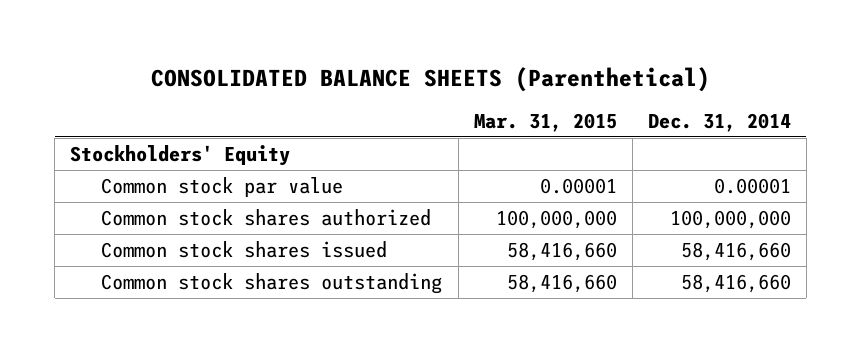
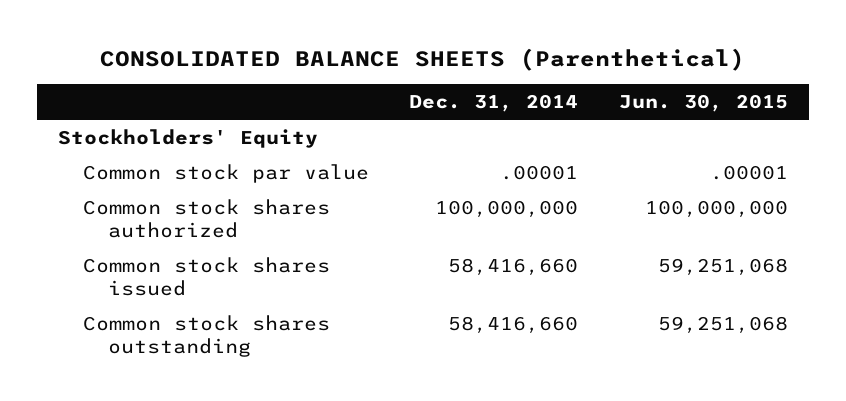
- | Mar. 31, 2015 | Dec. 31, 2014
+ | Dec. 31, 2014 | Jun. 30, 2015
- Common stock par value | 0.00001 | 0.00001
+ Common stock par value | .00001 | .00001

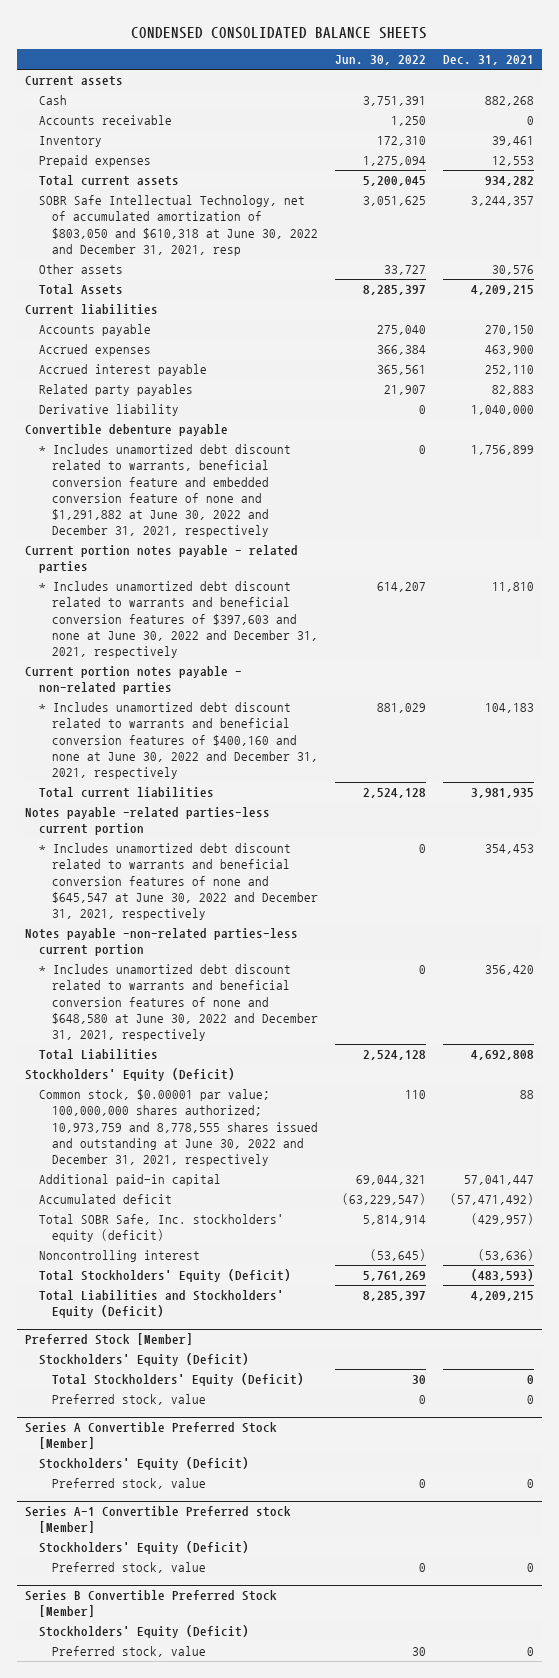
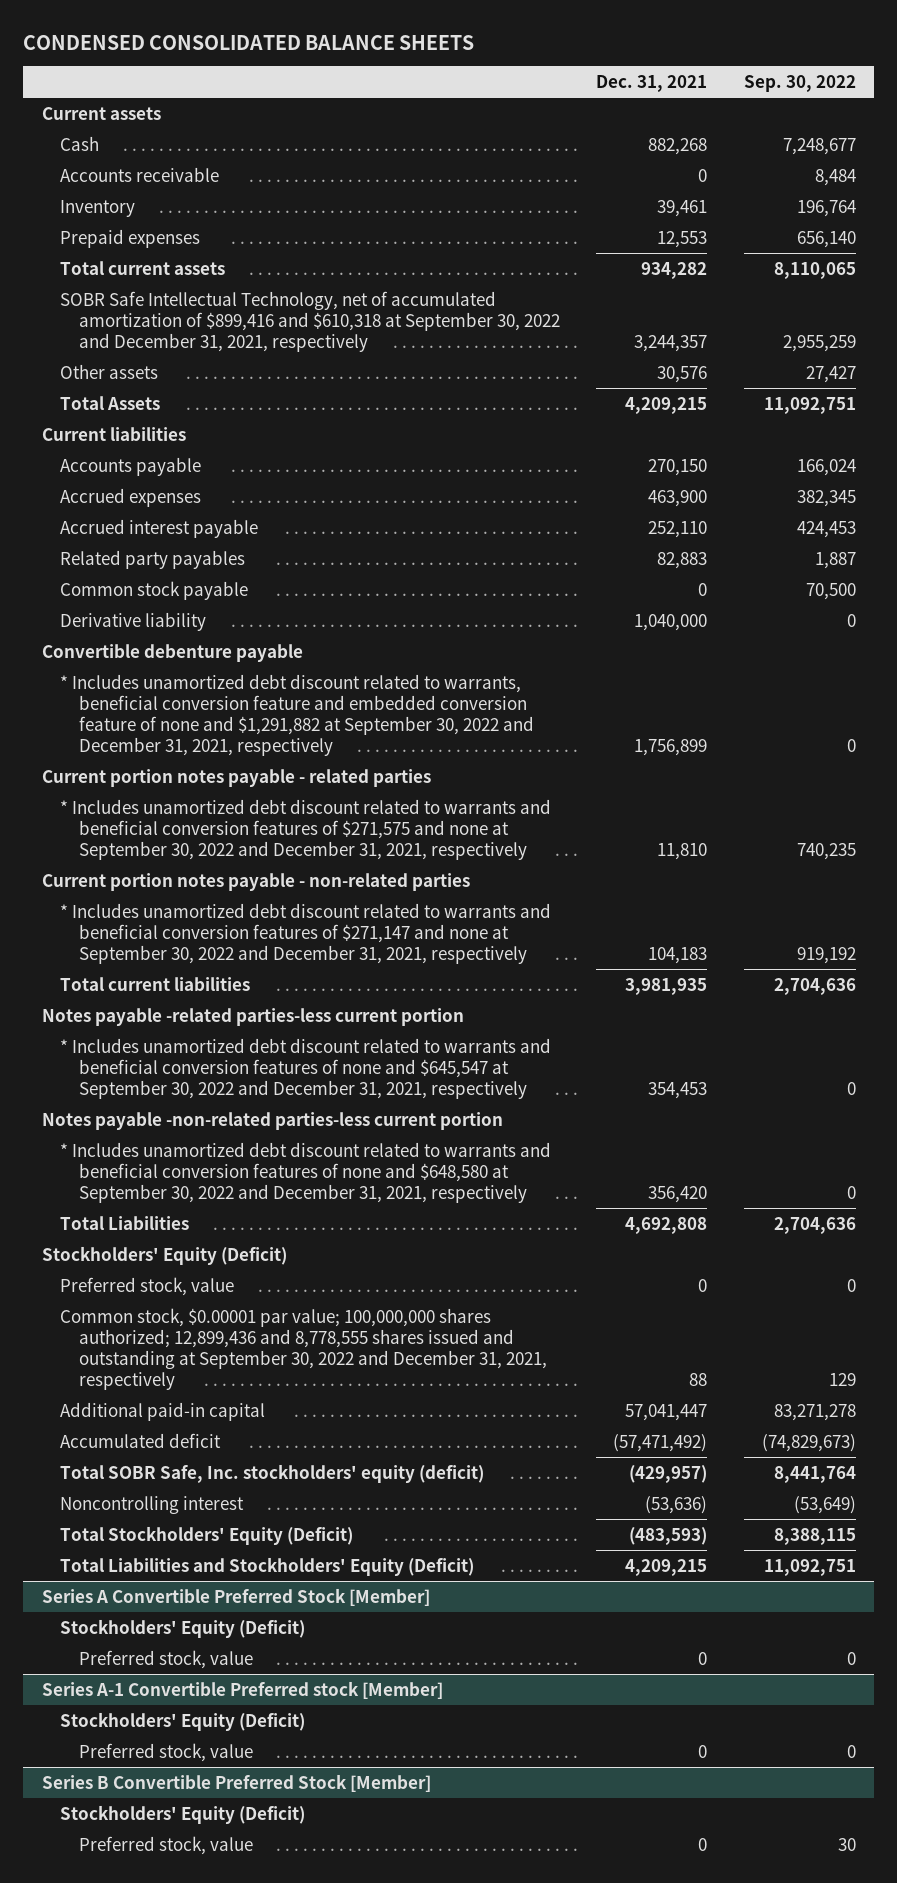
- | Jun. 30, 2022 | Dec. 31, 2021
+ | Dec. 31, 2021 | Sep. 30, 2022
- SOBR Safe Intellectual Technology, net of accumulated amortization of $803,050 and $610,318 at June 30, 2022 and December 31, 2021, resp | 3,051,625 | 3,244,357
+ SOBR Safe Intellectual Technology, net of accumulated amortization of $899,416 and $610,318 at September 30, 2022 and December 31, 2021, respectively | 3,244,357 | 2,955,259
+ Common stock payable | 0 | 70,500
- * Includes unamortized debt discount related to warrants, beneficial conversion feature and embedded conversion feature of none and $1,291,882 at June 30, 2022 and December 31, 2021, respectively | 0 | 1,756,899
+ * Includes unamortized debt discount related to warrants, beneficial conversion feature and embedded conversion feature of none and $1,291,882 at September 30, 2022 and December 31, 2021, respectively | 1,756,899 | 0
- * Includes unamortized debt discount related to warrants and beneficial conversion features of $397,603 and none at June 30, 2022 and December 31, 2021, respectively | 614,207 | 11,810
+ * Includes unamortized debt discount related to warrants and beneficial conversion features of $271,575 and none at September 30, 2022 and December 31, 2021, respectively | 11,810 | 740,235
- * Includes unamortized debt discount related to warrants and beneficial conversion features of $400,160 and none at June 30, 2022 and December 31, 2021, respectively | 881,029 | 104,183
+ * Includes unamortized debt discount related to warrants and beneficial conversion features of $271,147 and none at September 30, 2022 and December 31, 2021, respectively | 104,183 | 919,192
- * Includes unamortized debt discount related to warrants and beneficial conversion features of none and $645,547 at June 30, 2022 and December 31, 2021, respectively | 0 | 354,453
+ * Includes unamortized debt discount related to warrants and beneficial conversion features of none and $645,547 at September 30, 2022 and December 31, 2021, respectively | 354,453 | 0
- * Includes unamortized debt discount related to warrants and beneficial conversion features of none and $648,580 at June 30, 2022 and December 31, 2021, respectively | 0 | 356,420
+ * Includes unamortized debt discount related to warrants and beneficial conversion features of none and $648,580 at September 30, 2022 and December 31, 2021, respectively | 356,420 | 0
- Common stock, $0.00001 par value; 100,000,000 shares authorized; 10,973,759 and 8,778,555 shares issued and outstanding at June 30, 2022 and December 31, 2021, respectively | 110 | 88
+ Preferred stock, value | 0 | 0
+ Common stock, $0.00001 par value; 100,000,000 shares authorized; 12,899,436 and 8,778,555 shares issued and outstanding at September 30, 2022 and December 31, 2021, respectively | 88 | 129
- Preferred Stock [Member]
- Stockholders' Equity (Deficit)
- Total Stockholders' Equity (Deficit) | 30 | 0
- Preferred stock, value | 0 | 0

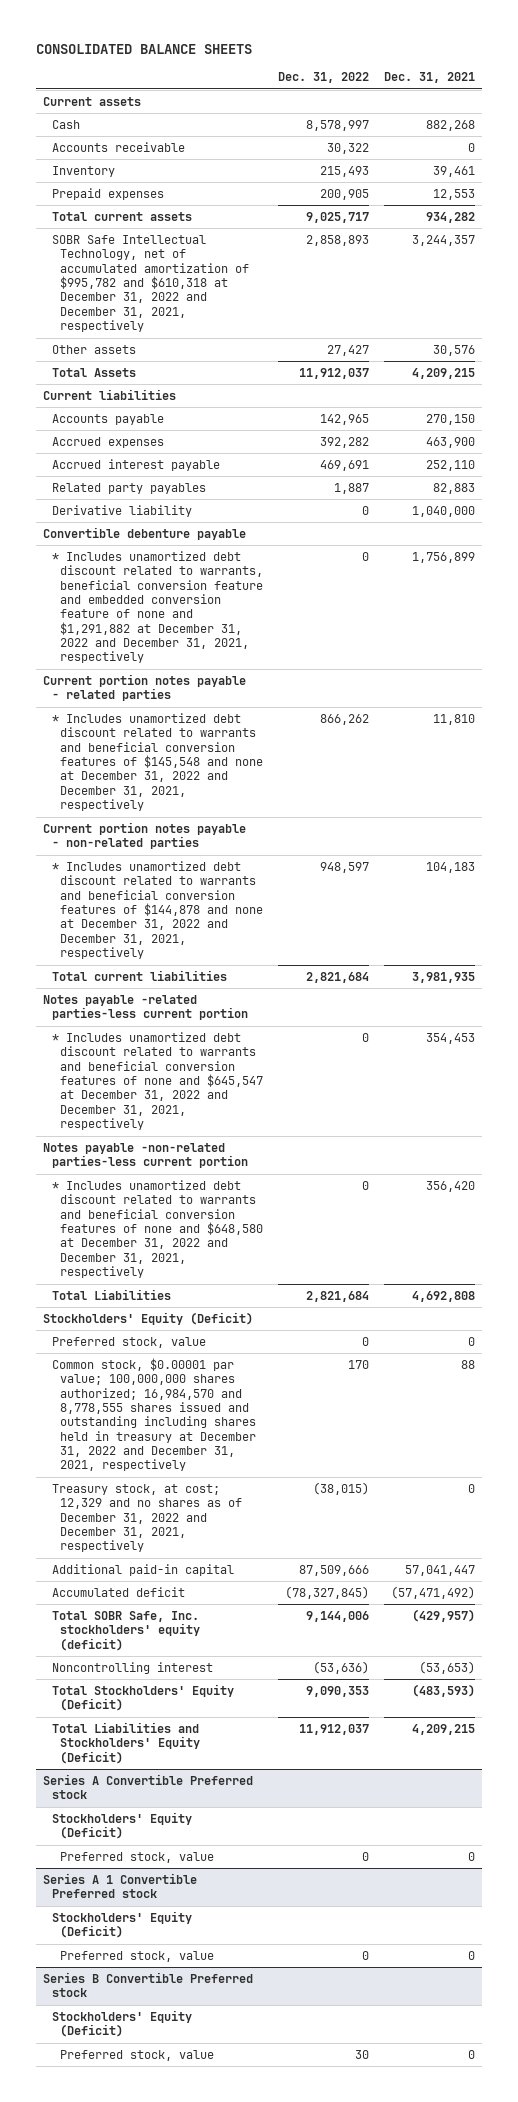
- CONDENSED CONSOLIDATED BALANCE SHEETS
+ CONSOLIDATED BALANCE SHEETS
- | Dec. 31, 2021 | Sep. 30, 2022
+ | Dec. 31, 2022 | Dec. 31, 2021
- SOBR Safe Intellectual Technology, net of accumulated amortization of $899,416 and $610,318 at September 30, 2022 and December 31, 2021, respectively | 3,244,357 | 2,955,259
+ SOBR Safe Intellectual Technology, net of accumulated amortization of $995,782 and $610,318 at December 31, 2022 and December 31, 2021, respectively | 2,858,893 | 3,244,357
- Common stock payable | 0 | 70,500
- * Includes unamortized debt discount related to warrants, beneficial conversion feature and embedded conversion feature of none and $1,291,882 at September 30, 2022 and December 31, 2021, respectively | 1,756,899 | 0
+ * Includes unamortized debt discount related to warrants, beneficial conversion feature and embedded conversion feature of none and $1,291,882 at December 31, 2022 and December 31, 2021, respectively | 0 | 1,756,899
- * Includes unamortized debt discount related to warrants and beneficial conversion features of $271,575 and none at September 30, 2022 and December 31, 2021, respectively | 11,810 | 740,235
+ * Includes unamortized debt discount related to warrants and beneficial conversion features of $145,548 and none at December 31, 2022 and December 31, 2021, respectively | 866,262 | 11,810
- * Includes unamortized debt discount related to warrants and beneficial conversion features of $271,147 and none at September 30, 2022 and December 31, 2021, respectively | 104,183 | 919,192
+ * Includes unamortized debt discount related to warrants and beneficial conversion features of $144,878 and none at December 31, 2022 and December 31, 2021, respectively | 948,597 | 104,183
- * Includes unamortized debt discount related to warrants and beneficial conversion features of none and $645,547 at September 30, 2022 and December 31, 2021, respectively | 354,453 | 0
+ * Includes unamortized debt discount related to warrants and beneficial conversion features of none and $645,547 at December 31, 2022 and December 31, 2021, respectively | 0 | 354,453
- * Includes unamortized debt discount related to warrants and beneficial conversion features of none and $648,580 at September 30, 2022 and December 31, 2021, respectively | 356,420 | 0
+ * Includes unamortized debt discount related to warrants and beneficial conversion features of none and $648,580 at December 31, 2022 and December 31, 2021, respectively | 0 | 356,420
- Common stock, $0.00001 par value; 100,000,000 shares authorized; 12,899,436 and 8,778,555 shares issued and outstanding at September 30, 2022 and December 31, 2021, respectively | 88 | 129
+ Common stock, $0.00001 par value; 100,000,000 shares authorized; 16,984,570 and 8,778,555 shares issued and outstanding including shares held in treasury at December 31, 2022 and December 31, 2021, respectively | 170 | 88
+ Treasury stock, at cost; 12,329 and no shares as of December 31, 2022 and December 31, 2021, respectively | (38,015) | 0
- Noncontrolling interest | (53,636) | (53,649)
+ Noncontrolling interest | (53,636) | (53,653)
- Series A Convertible Preferred Stock [Member]
+ Series A Convertible Preferred stock
- Series A-1 Convertible Preferred stock [Member]
+ Series A 1 Convertible Preferred stock
- Series B Convertible Preferred Stock [Member]
+ Series B Convertible Preferred stock

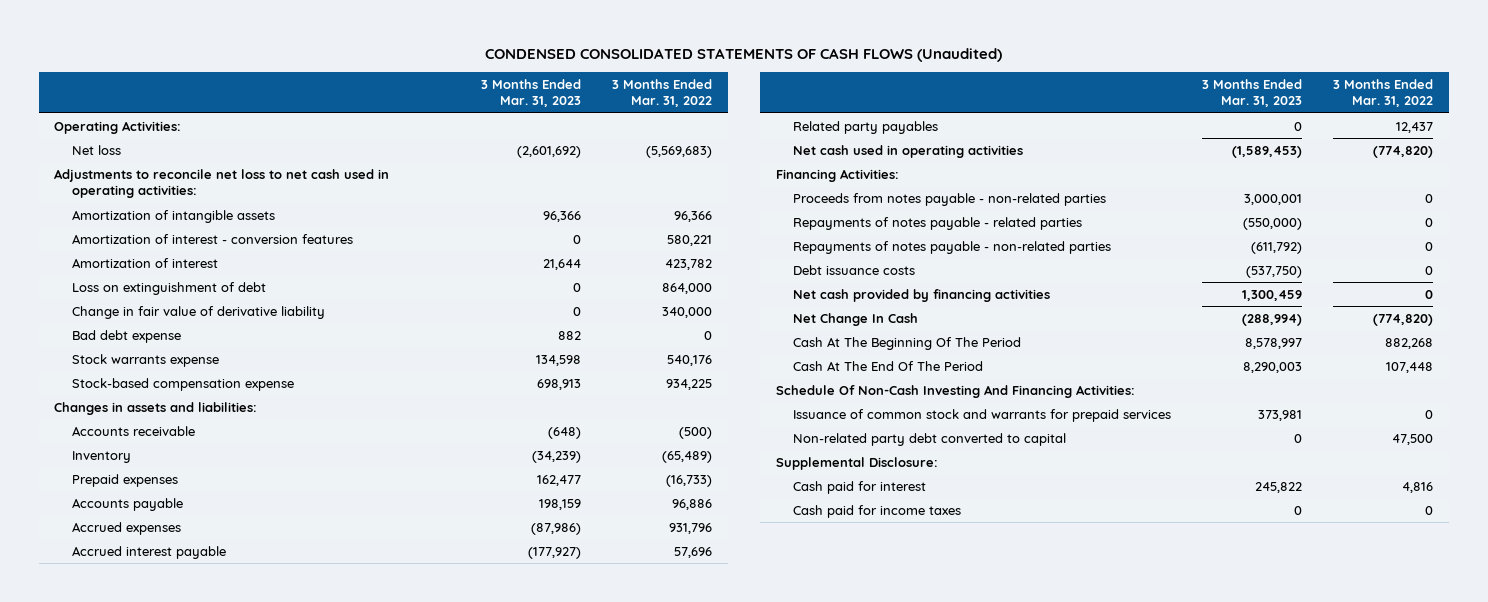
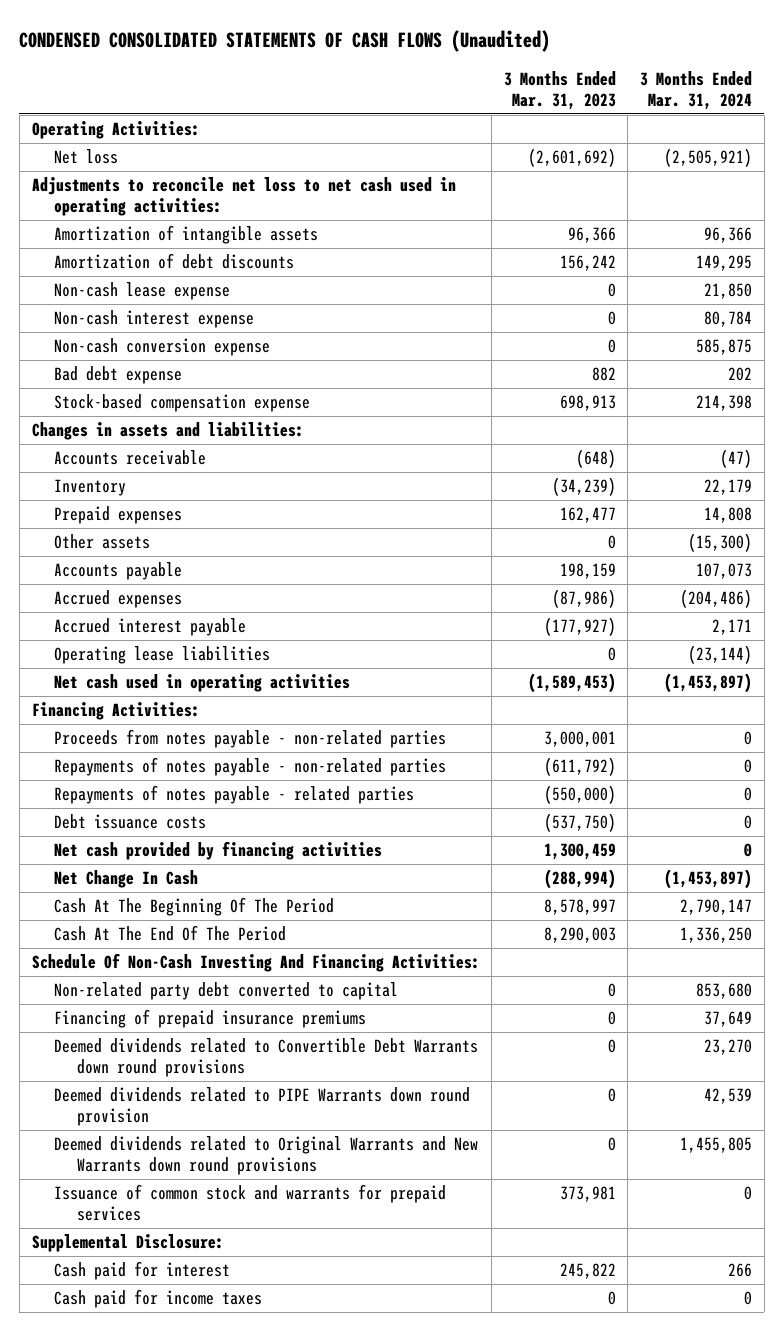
- | 3 Months Ended Mar. 31, 2023 | 3 Months Ended Mar. 31, 2022
+ | 3 Months Ended Mar. 31, 2023 | 3 Months Ended Mar. 31, 2024
- Amortization of interest - conversion features | 0 | 580,221
- Amortization of interest | 21,644 | 423,782
- Loss on extinguishment of debt | 0 | 864,000
- Change in fair value of derivative liability | 0 | 340,000
+ Amortization of debt discounts | 156,242 | 149,295
+ Non-cash lease expense | 0 | 21,850
+ Non-cash interest expense | 0 | 80,784
+ Non-cash conversion expense | 0 | 585,875
- Stock warrants expense | 134,598 | 540,176
+ Other assets | 0 | (15,300)
- Related party payables | 0 | 12,437
+ Operating lease liabilities | 0 | (23,144)
moved down: Repayments of notes payable - related parties | (550,000) | 0
+ Financing of prepaid insurance premiums | 0 | 37,649
+ Deemed dividends related to Convertible Debt Warrants down round provisions | 0 | 23,270
+ Deemed dividends related to PIPE Warrants down round provision | 0 | 42,539
+ Deemed dividends related to Original Warrants and New Warrants down round provisions | 0 | 1,455,805
moved down: Issuance of common stock and warrants for prepaid services | 373,981 | 0

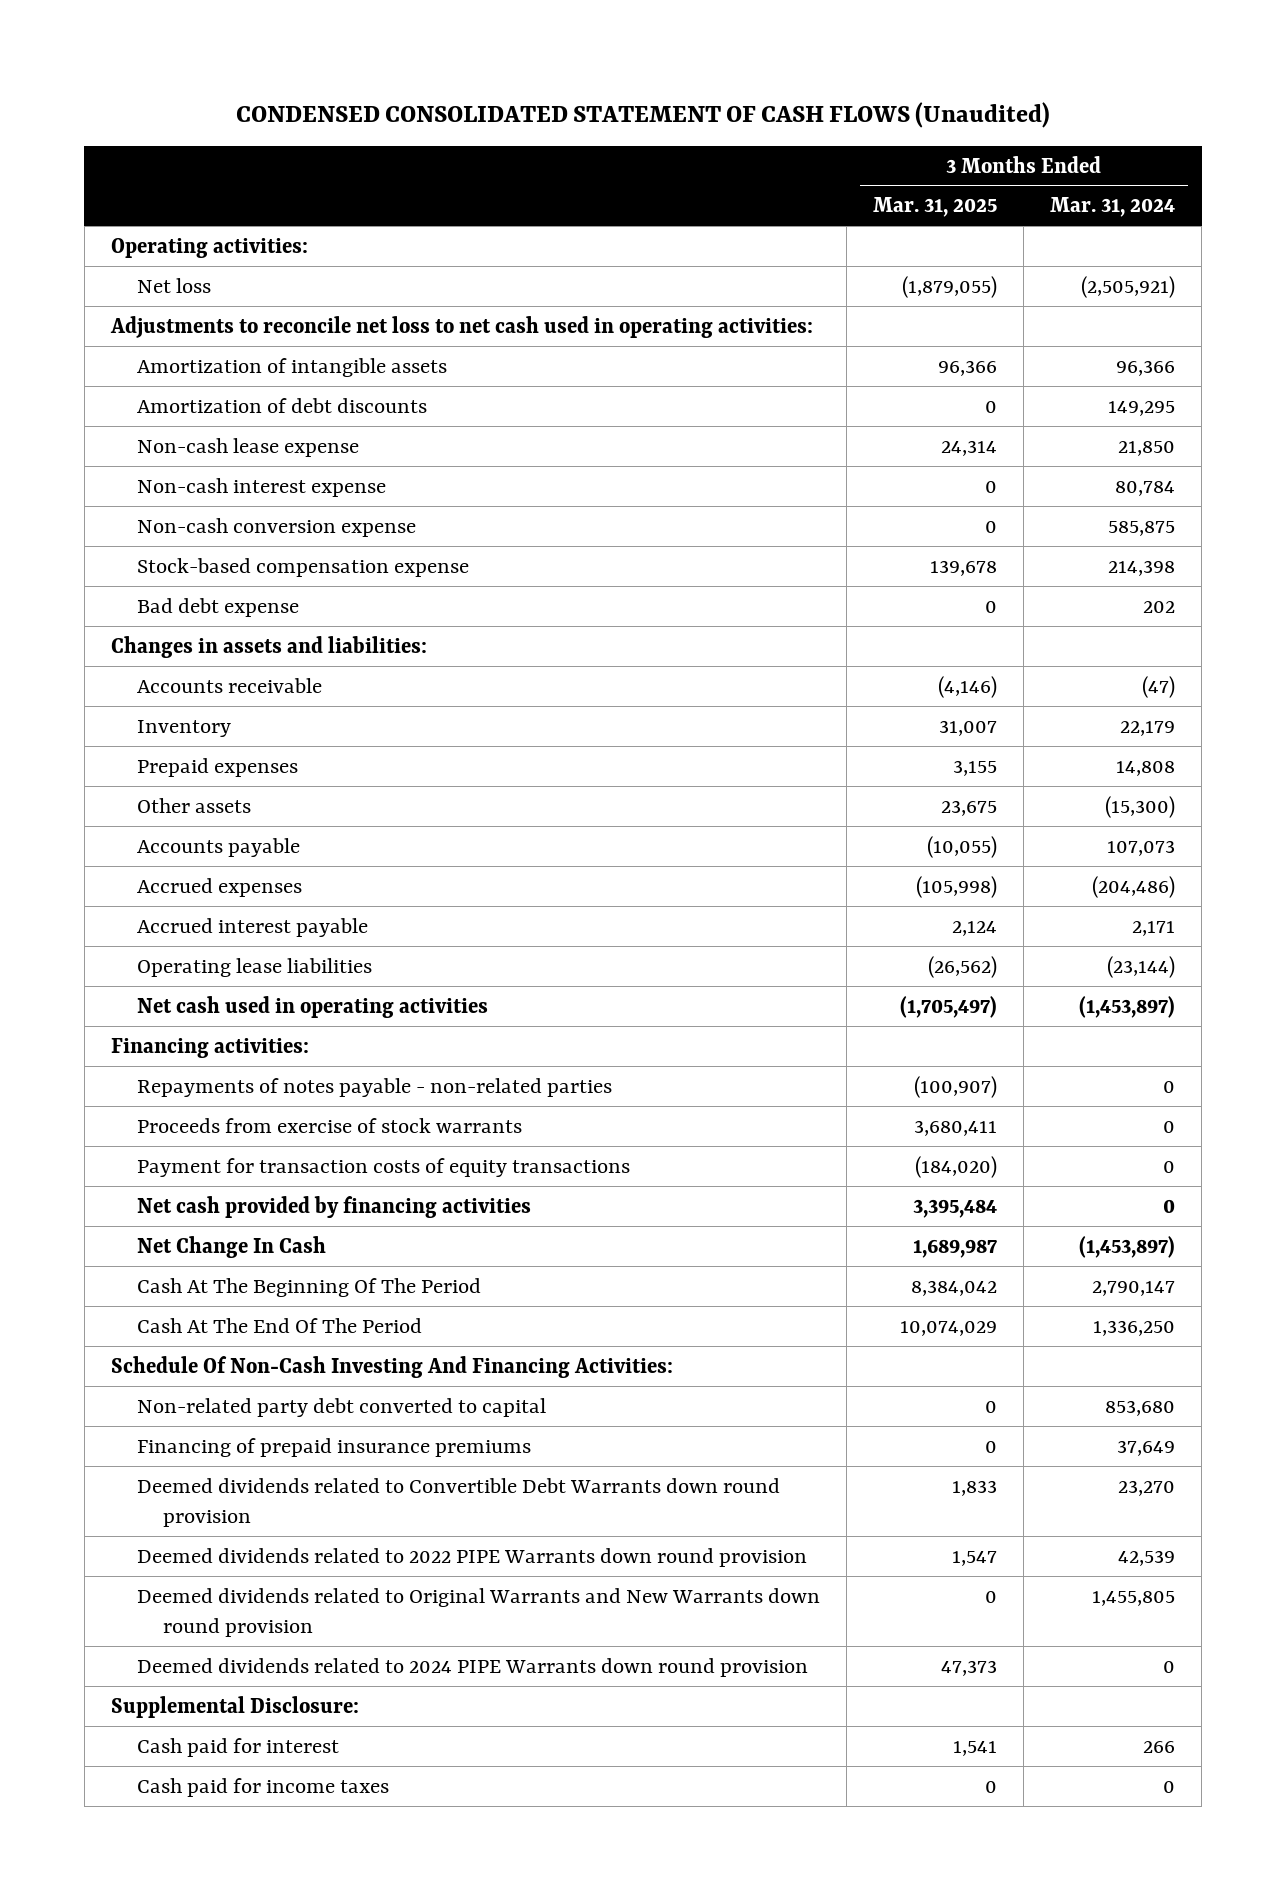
- CONDENSED CONSOLIDATED STATEMENTS OF CASH FLOWS (Unaudited)
+ CONDENSED CONSOLIDATED STATEMENT OF CASH FLOWS (Unaudited)
- | 3 Months Ended Mar. 31, 2023 | 3 Months Ended Mar. 31, 2024
+ | 3 Months Ended Mar. 31, 2025 | 3 Months Ended Mar. 31, 2024
- Operating Activities:
+ Operating activities:
moved down: Bad debt expense | 0 | 202
- Financing Activities:
- Proceeds from notes payable - non-related parties | 3,000,001 | 0
+ Financing activities:
- Repayments of notes payable - related parties | (550,000) | 0
- Debt issuance costs | (537,750) | 0
+ Proceeds from exercise of stock warrants | 3,680,411 | 0
+ Payment for transaction costs of equity transactions | (184,020) | 0
- Deemed dividends related to Convertible Debt Warrants down round provisions | 0 | 23,270
- Deemed dividends related to PIPE Warrants down round provision | 0 | 42,539
- Deemed dividends related to Original Warrants and New Warrants down round provisions | 0 | 1,455,805
- Issuance of common stock and warrants for prepaid services | 373,981 | 0
+ Deemed dividends related to Convertible Debt Warrants down round provision | 1,833 | 23,270
+ Deemed dividends related to 2022 PIPE Warrants down round provision | 1,547 | 42,539
+ Deemed dividends related to Original Warrants and New Warrants down round provision | 0 | 1,455,805
+ Deemed dividends related to 2024 PIPE Warrants down round provision | 47,373 | 0

